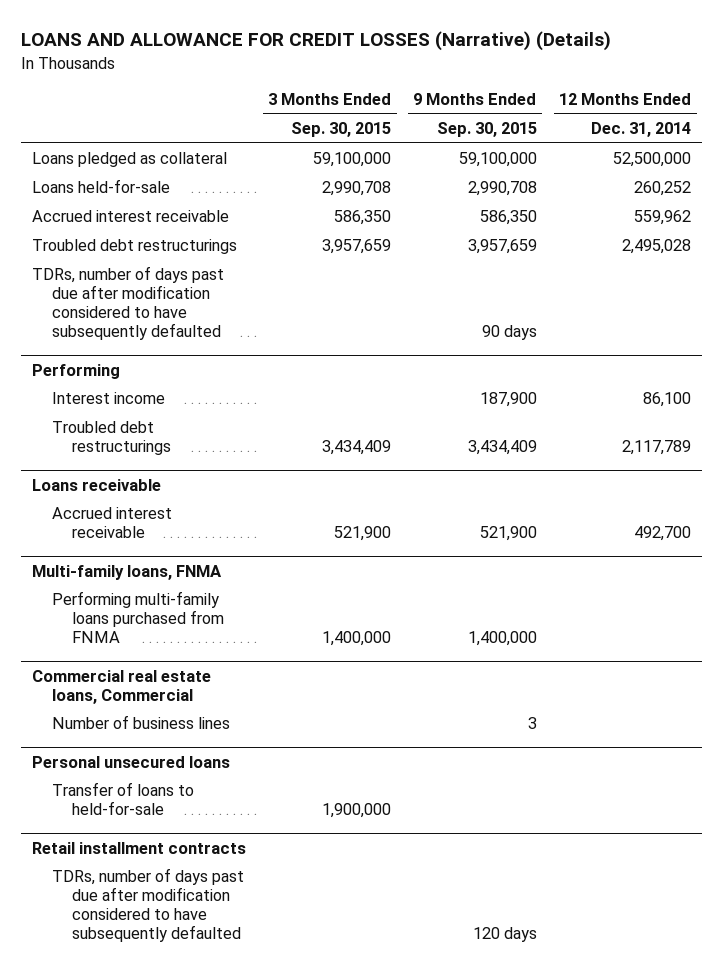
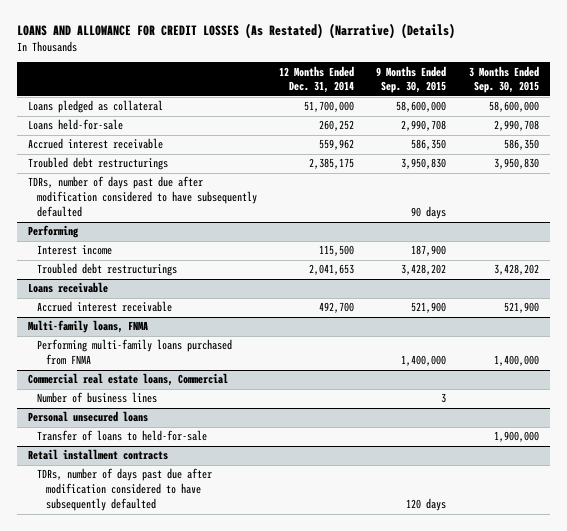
- LOANS AND ALLOWANCE FOR CREDIT LOSSES (Narrative) (Details)
+ LOANS AND ALLOWANCE FOR CREDIT LOSSES (As Restated) (Narrative) (Details)
- | 3 Months Ended Sep. 30, 2015 | 9 Months Ended Sep. 30, 2015 | 12 Months Ended Dec. 31, 2014
+ | 12 Months Ended Dec. 31, 2014 | 9 Months Ended Sep. 30, 2015 | 3 Months Ended Sep. 30, 2015
- Loans pledged as collateral | 59,100,000 | 59,100,000 | 52,500,000
+ Loans pledged as collateral | 51,700,000 | 58,600,000 | 58,600,000
- Troubled debt restructurings | 3,957,659 | 3,957,659 | 2,495,028
+ Troubled debt restructurings | 2,385,175 | 3,950,830 | 3,950,830
@ Performing
- Interest income | | 187,900 | 86,100
- Troubled debt restructurings | 3,434,409 | 3,434,409 | 2,117,789
+ Interest income | 115,500 | 187,900 |
+ Troubled debt restructurings | 2,041,653 | 3,428,202 | 3,428,202

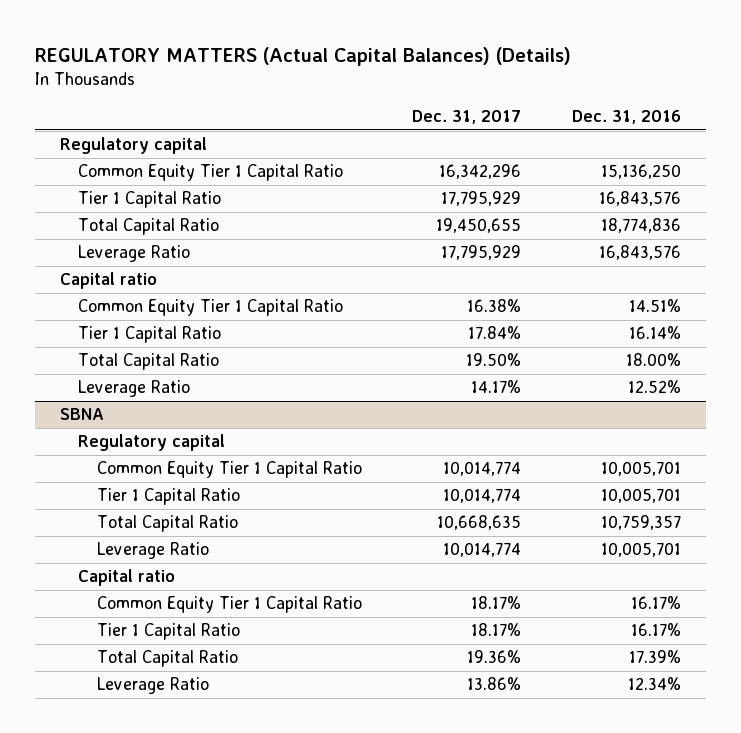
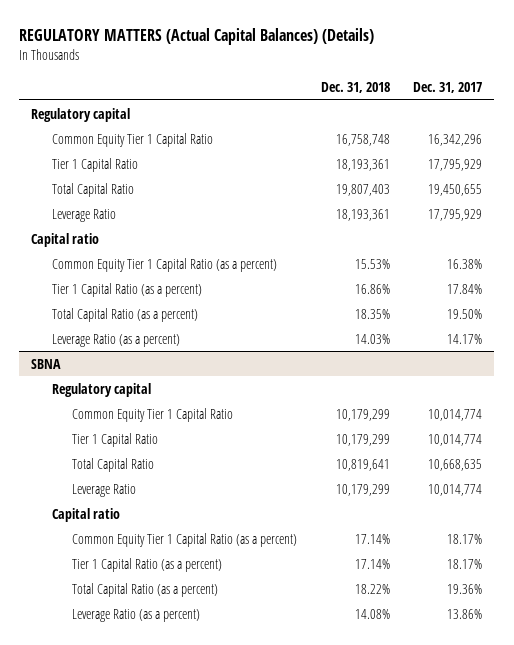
- | Dec. 31, 2017 | Dec. 31, 2016
+ | Dec. 31, 2018 | Dec. 31, 2017
- Common Equity Tier 1 Capital Ratio | 16.38% | 14.51%
- Tier 1 Capital Ratio | 17.84% | 16.14%
- Total Capital Ratio | 19.50% | 18.00%
- Leverage Ratio | 14.17% | 12.52%
+ Common Equity Tier 1 Capital Ratio (as a percent) | 15.53% | 16.38%
+ Tier 1 Capital Ratio (as a percent) | 16.86% | 17.84%
+ Total Capital Ratio (as a percent) | 18.35% | 19.50%
+ Leverage Ratio (as a percent) | 14.03% | 14.17%
@ SBNA
- Common Equity Tier 1 Capital Ratio | 18.17% | 16.17%
- Tier 1 Capital Ratio | 18.17% | 16.17%
- Total Capital Ratio | 19.36% | 17.39%
- Leverage Ratio | 13.86% | 12.34%
+ Common Equity Tier 1 Capital Ratio (as a percent) | 17.14% | 18.17%
+ Tier 1 Capital Ratio (as a percent) | 17.14% | 18.17%
+ Total Capital Ratio (as a percent) | 18.22% | 19.36%
+ Leverage Ratio (as a percent) | 14.08% | 13.86%

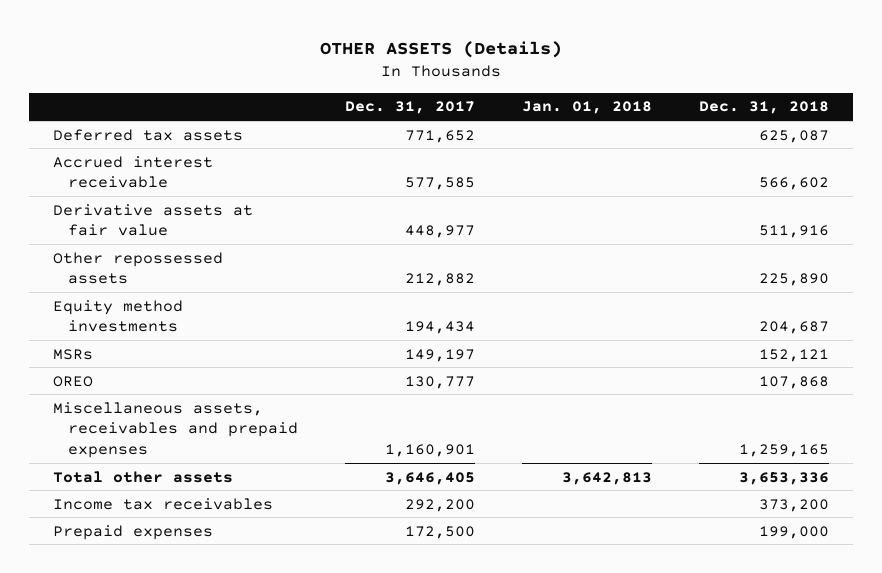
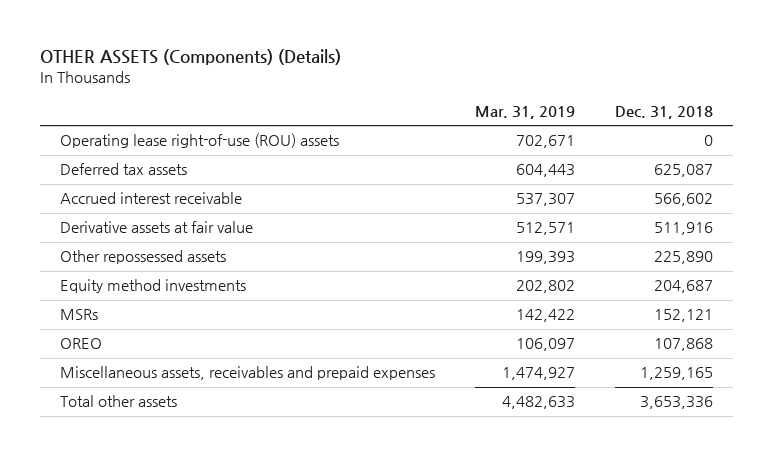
- OTHER ASSETS (Details)
+ OTHER ASSETS (Components) (Details)
- | Dec. 31, 2017 | Jan. 01, 2018 | Dec. 31, 2018
+ | Mar. 31, 2019 | Dec. 31, 2018
+ Operating lease right-of-use (ROU) assets | 702,671 | 0
- Income tax receivables | 292,200 | | 373,200
- Prepaid expenses | 172,500 | | 199,000

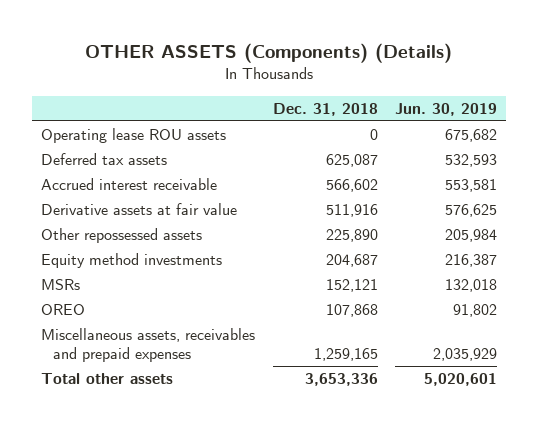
- | Mar. 31, 2019 | Dec. 31, 2018
+ | Dec. 31, 2018 | Jun. 30, 2019
- Operating lease right-of-use (ROU) assets | 702,671 | 0
+ Operating lease ROU assets | 0 | 675,682

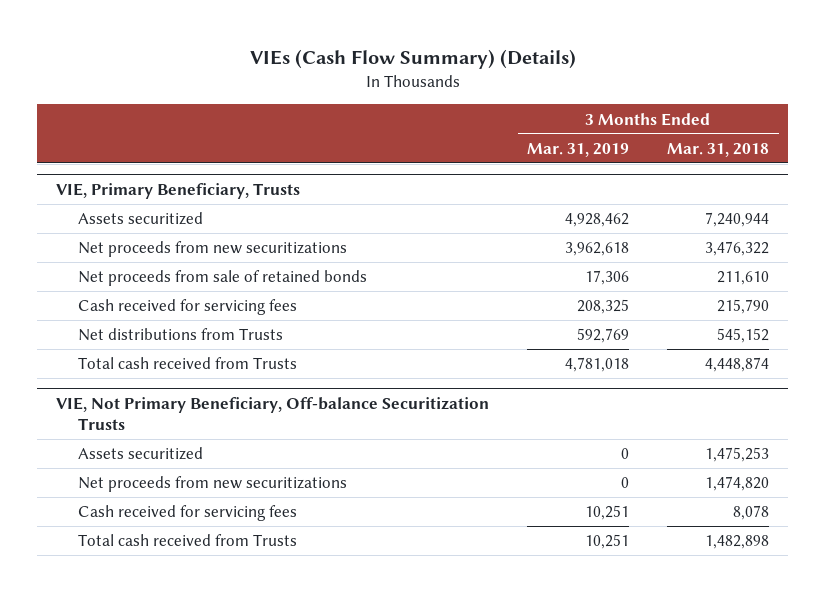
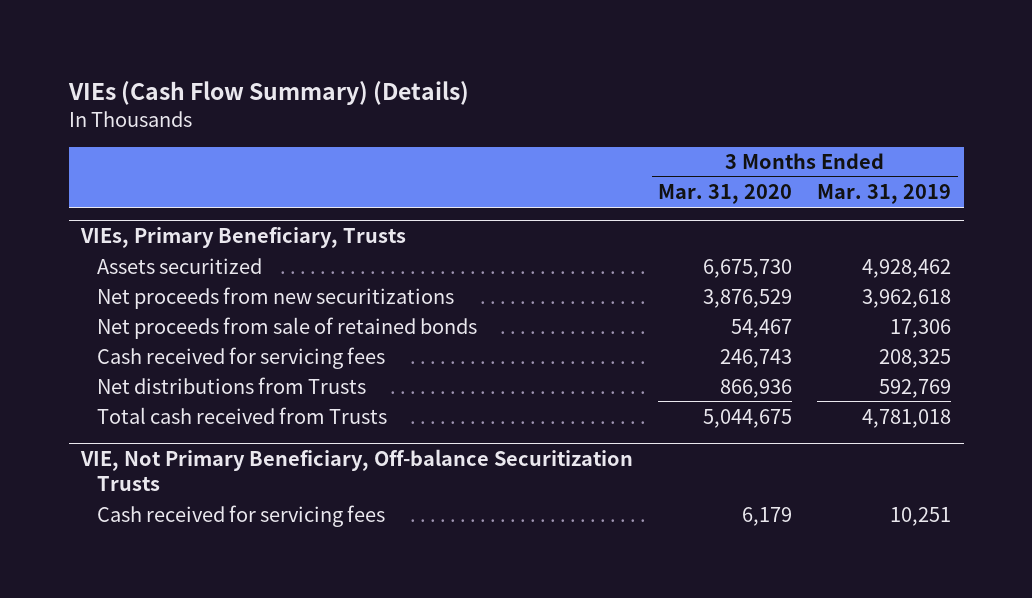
- | 3 Months Ended Mar. 31, 2019 | 3 Months Ended Mar. 31, 2018
+ | 3 Months Ended Mar. 31, 2020 | 3 Months Ended Mar. 31, 2019
- VIE, Primary Beneficiary, Trusts
+ VIEs, Primary Beneficiary, Trusts
@ VIE, Not Primary Beneficiary, Off-balance Securitization Trusts
- Assets securitized | 0 | 1,475,253
- Net proceeds from new securitizations | 0 | 1,474,820
- Total cash received from Trusts | 10,251 | 1,482,898

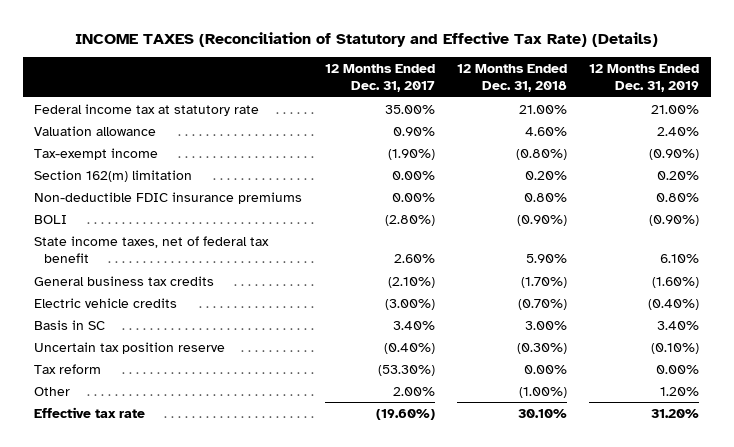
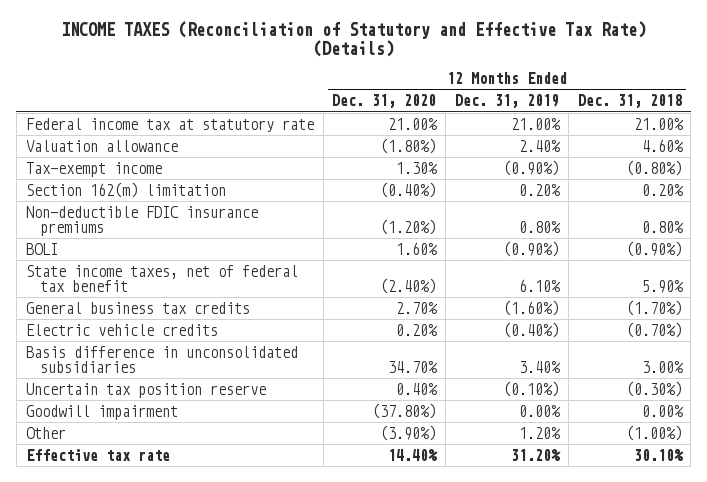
- | 12 Months Ended Dec. 31, 2017 | 12 Months Ended Dec. 31, 2018 | 12 Months Ended Dec. 31, 2019
+ | 12 Months Ended Dec. 31, 2020 | 12 Months Ended Dec. 31, 2019 | 12 Months Ended Dec. 31, 2018
- Basis in SC | 3.40% | 3.00% | 3.40%
+ Basis difference in unconsolidated subsidiaries | 34.70% | 3.40% | 3.00%
- Tax reform | (53.30%) | 0.00% | 0.00%
+ Goodwill impairment | (37.80%) | 0.00% | 0.00%

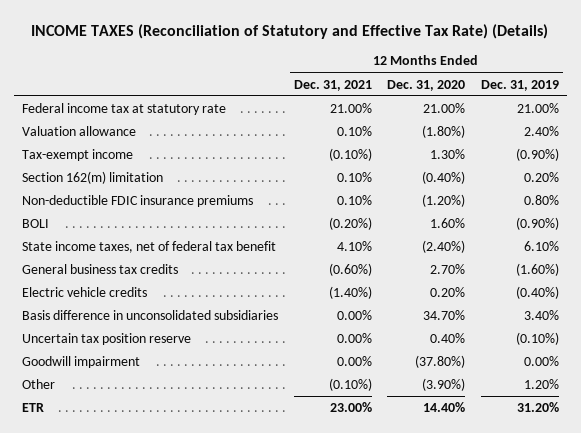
- | 12 Months Ended Dec. 31, 2020 | 12 Months Ended Dec. 31, 2019 | 12 Months Ended Dec. 31, 2018
+ | 12 Months Ended Dec. 31, 2021 | 12 Months Ended Dec. 31, 2020 | 12 Months Ended Dec. 31, 2019
- Effective tax rate | 14.40% | 31.20% | 30.10%
+ ETR | 23.00% | 14.40% | 31.20%

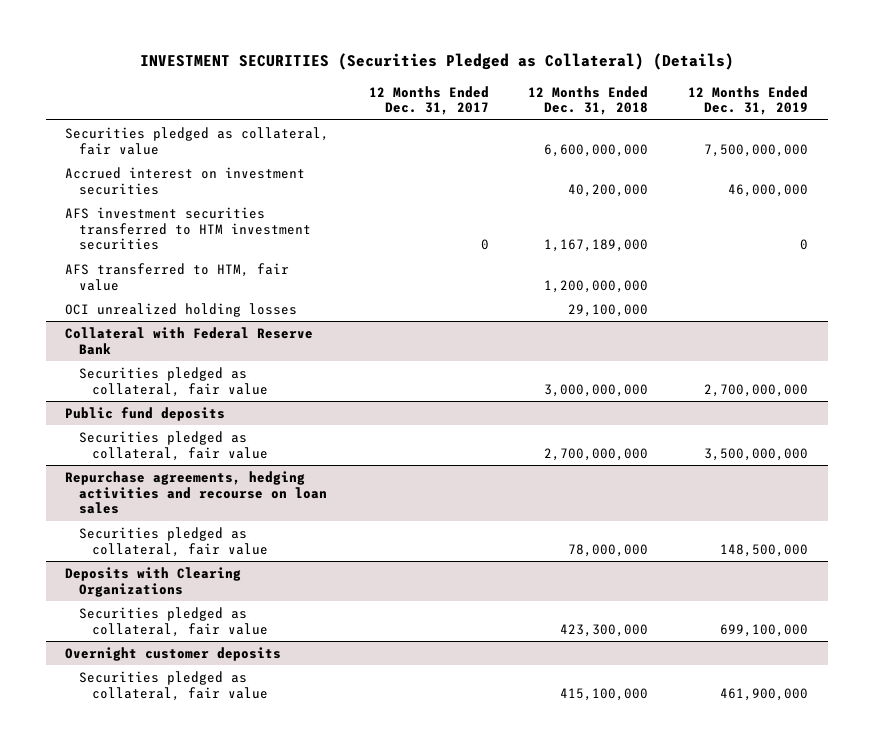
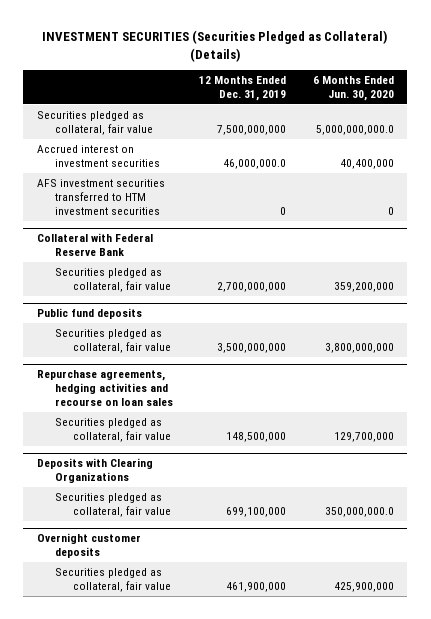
- | 12 Months Ended Dec. 31, 2017 | 12 Months Ended Dec. 31, 2018 | 12 Months Ended Dec. 31, 2019
+ | 12 Months Ended Dec. 31, 2019 | 6 Months Ended Jun. 30, 2020
- Accrued interest on investment securities | | 40,200,000 | 46,000,000
+ Accrued interest on investment securities | 46,000,000.0 | 40,400,000
- AFS transferred to HTM, fair value | | 1,200,000,000 |
- OCI unrealized holding losses | | 29,100,000 |

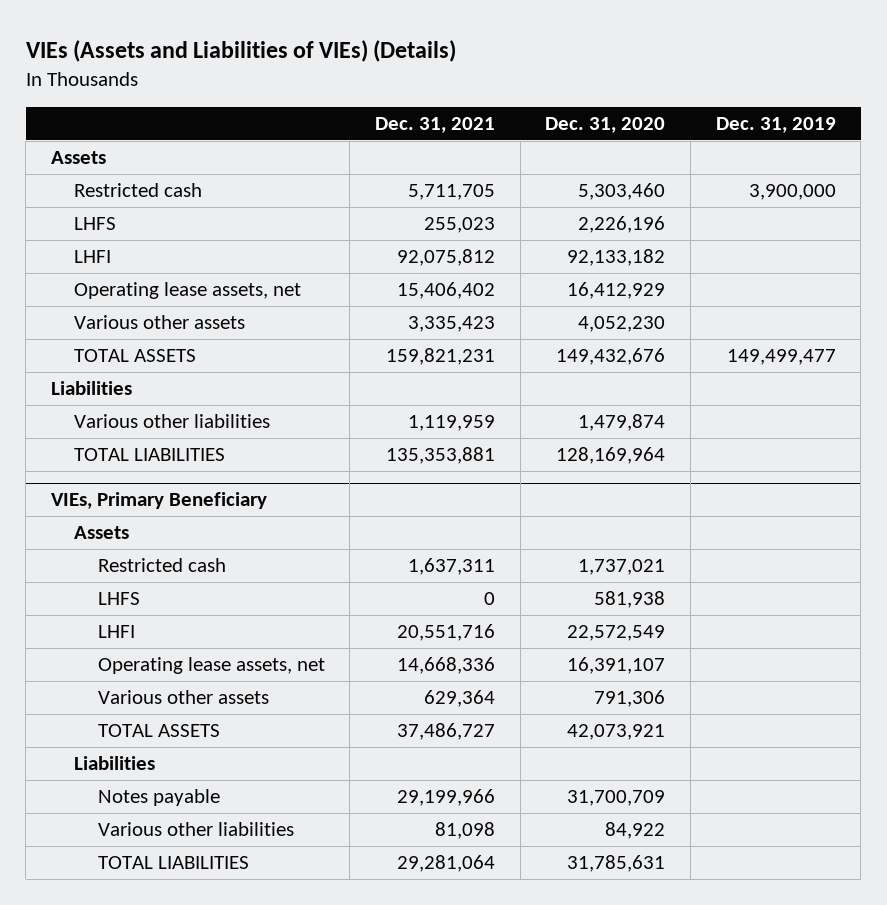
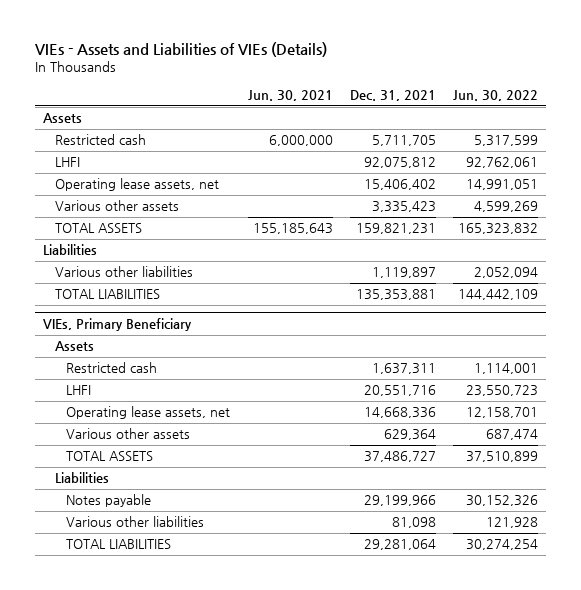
- VIEs (Assets and Liabilities of VIEs) (Details)
+ VIEs - Assets and Liabilities of VIEs (Details)
- | Dec. 31, 2021 | Dec. 31, 2020 | Dec. 31, 2019
+ | Jun. 30, 2021 | Dec. 31, 2021 | Jun. 30, 2022
- LHFS | 255,023 | 2,226,196 |
- Various other liabilities | 1,119,959 | 1,479,874 |
+ Various other liabilities | | 1,119,897 | 2,052,094
@ VIEs, Primary Beneficiary
- LHFS | 0 | 581,938 |

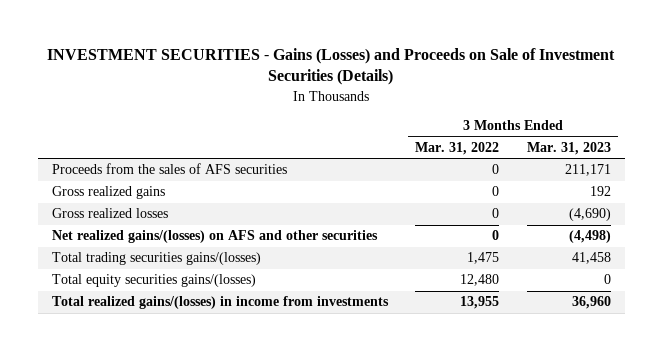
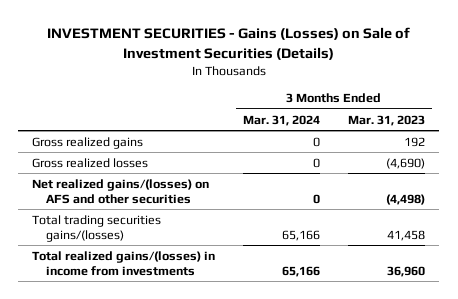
- INVESTMENT SECURITIES - Gains (Losses) and Proceeds on Sale of Investment Securities (Details)
+ INVESTMENT SECURITIES - Gains (Losses) on Sale of Investment Securities (Details)
- | 3 Months Ended Mar. 31, 2022 | 3 Months Ended Mar. 31, 2023
+ | 3 Months Ended Mar. 31, 2024 | 3 Months Ended Mar. 31, 2023
- Proceeds from the sales of AFS securities | 0 | 211,171
- Total equity securities gains/(losses) | 12,480 | 0

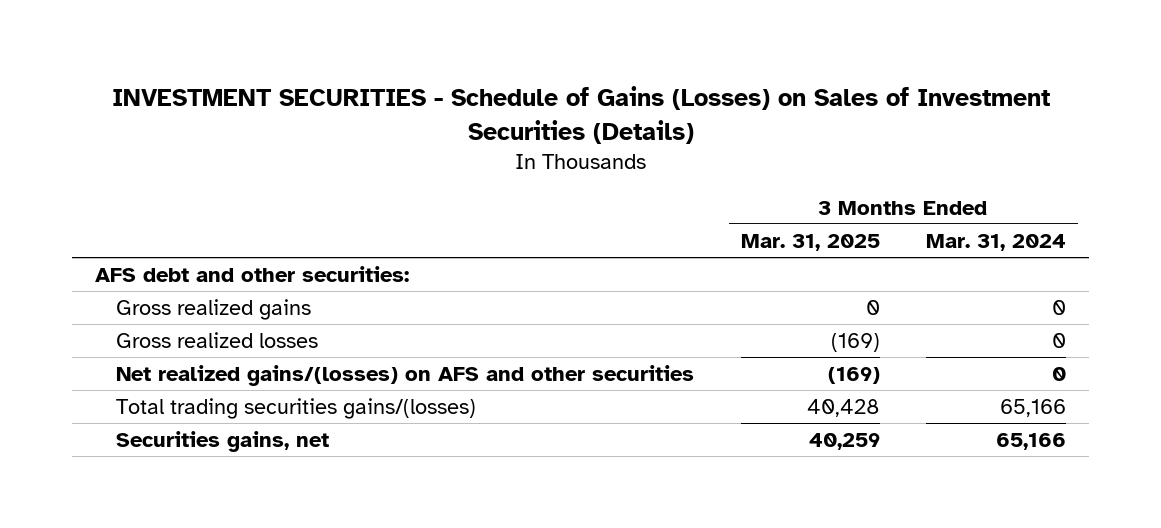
- INVESTMENT SECURITIES - Gains (Losses) on Sale of Investment Securities (Details)
+ INVESTMENT SECURITIES - Schedule of Gains (Losses) on Sales of Investment Securities (Details)
- | 3 Months Ended Mar. 31, 2024 | 3 Months Ended Mar. 31, 2023
+ | 3 Months Ended Mar. 31, 2025 | 3 Months Ended Mar. 31, 2024
+ AFS debt and other securities:
- Total realized gains/(losses) in income from investments | 65,166 | 36,960
+ Securities gains, net | 40,259 | 65,166

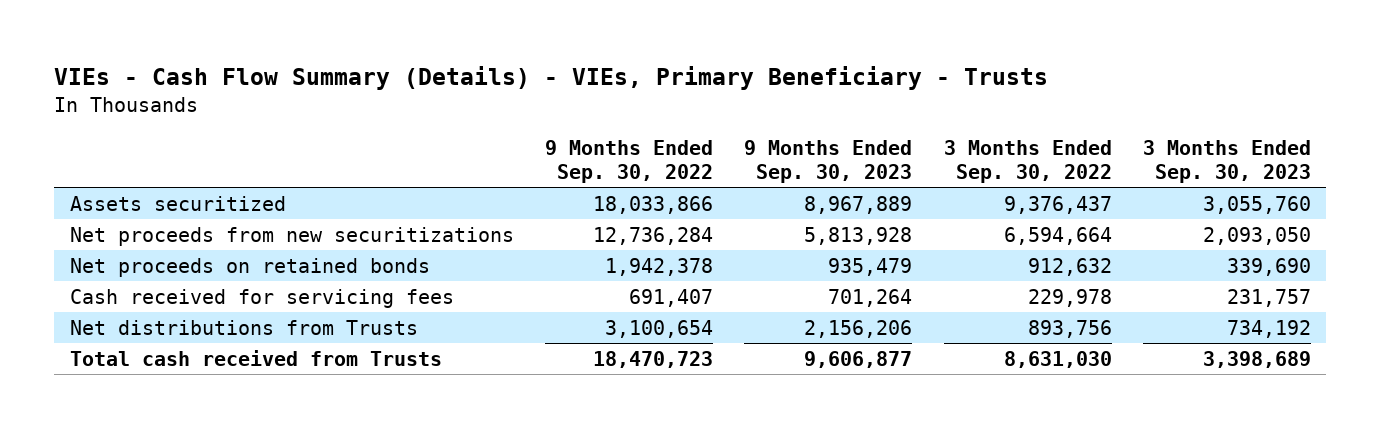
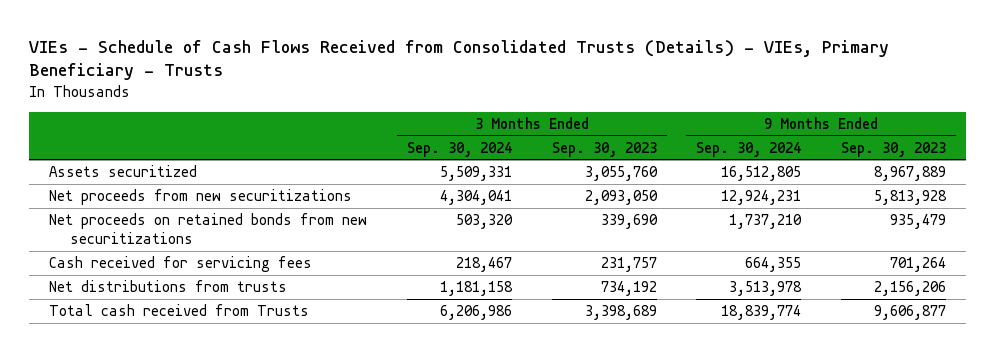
- VIEs - Cash Flow Summary (Details) - VIEs, Primary Beneficiary - Trusts
+ VIEs - Schedule of Cash Flows Received from Consolidated Trusts (Details) - VIEs, Primary Beneficiary - Trusts
- | 9 Months Ended Sep. 30, 2022 | 9 Months Ended Sep. 30, 2023 | 3 Months Ended Sep. 30, 2022 | 3 Months Ended Sep. 30, 2023
+ | 3 Months Ended Sep. 30, 2024 | 3 Months Ended Sep. 30, 2023 | 9 Months Ended Sep. 30, 2024 | 9 Months Ended Sep. 30, 2023
- Net proceeds on retained bonds | 1,942,378 | 935,479 | 912,632 | 339,690
+ Net proceeds on retained bonds from new securitizations | 503,320 | 339,690 | 1,737,210 | 935,479
- Net distributions from Trusts | 3,100,654 | 2,156,206 | 893,756 | 734,192
+ Net distributions from trusts | 1,181,158 | 734,192 | 3,513,978 | 2,156,206

